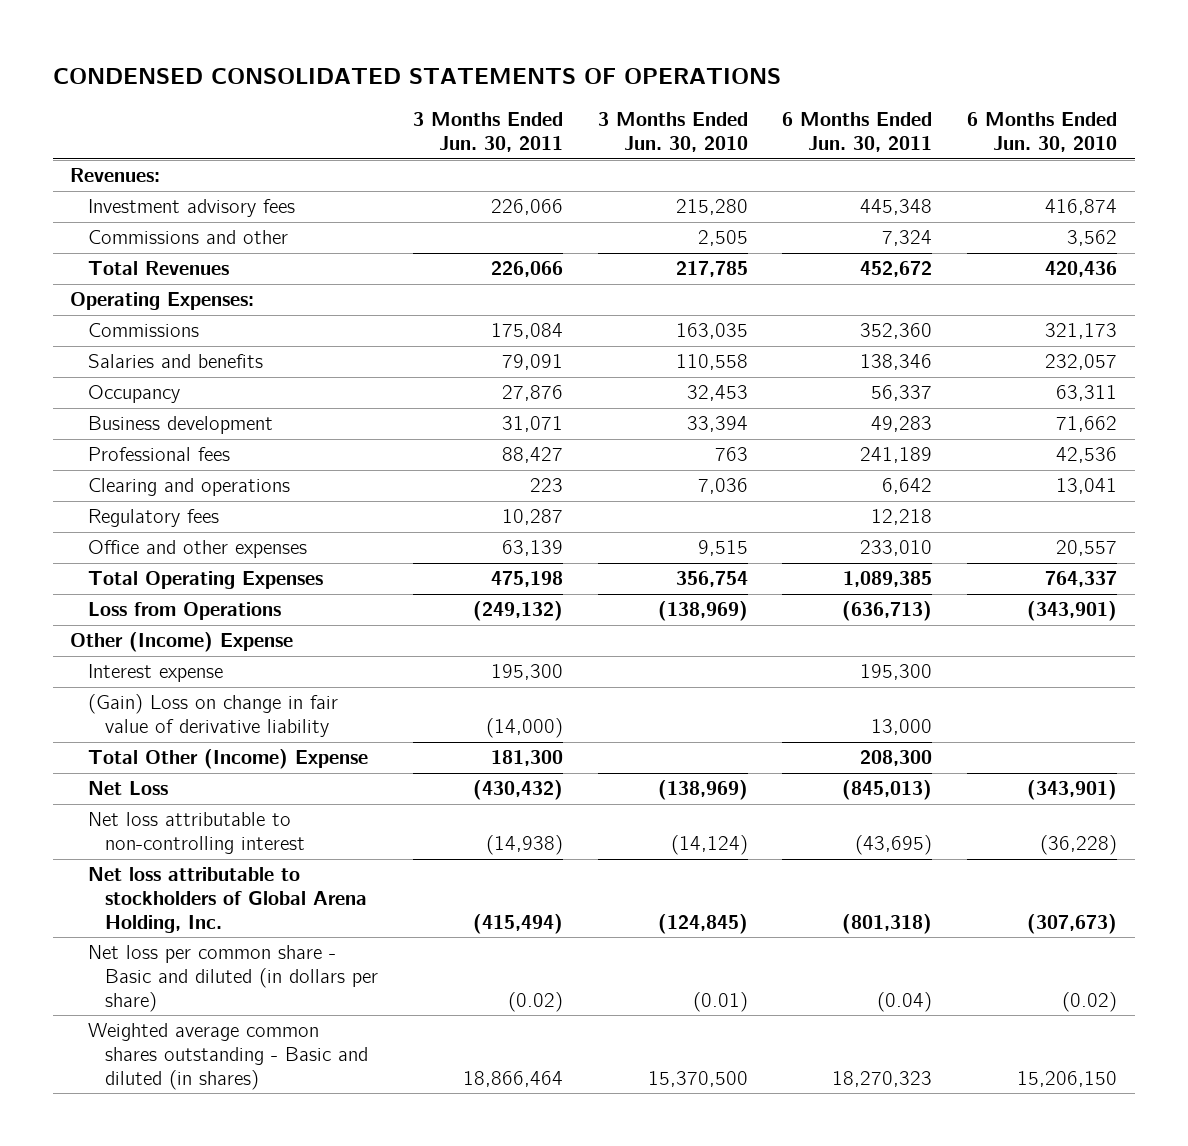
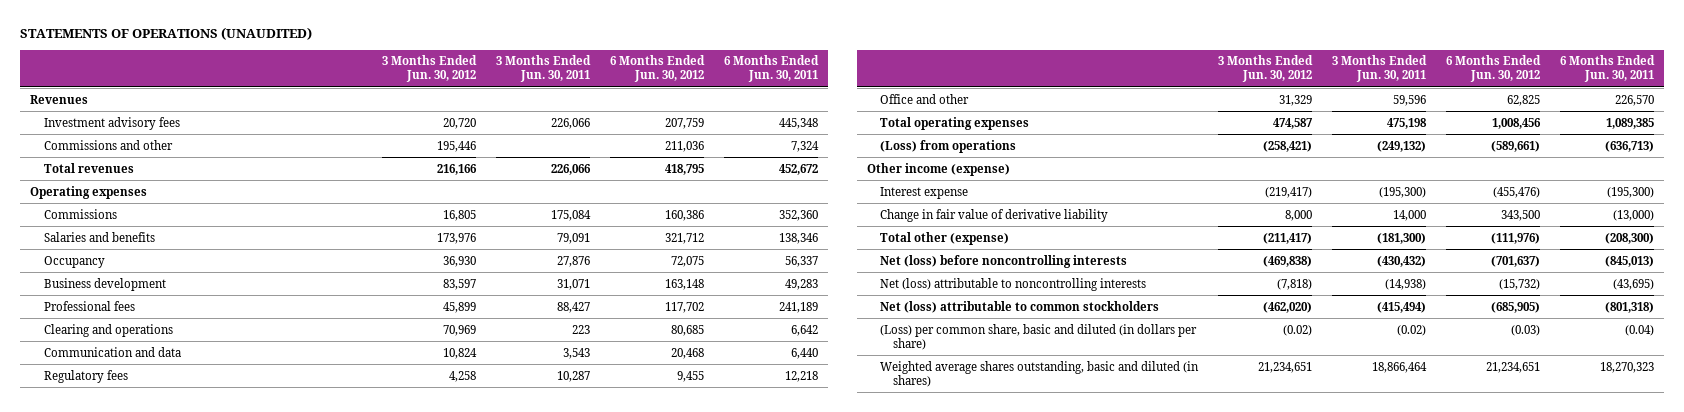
- CONDENSED CONSOLIDATED STATEMENTS OF OPERATIONS
+ STATEMENTS OF OPERATIONS (UNAUDITED)
- | 3 Months Ended Jun. 30, 2011 | 3 Months Ended Jun. 30, 2010 | 6 Months Ended Jun. 30, 2011 | 6 Months Ended Jun. 30, 2010
+ | 3 Months Ended Jun. 30, 2012 | 3 Months Ended Jun. 30, 2011 | 6 Months Ended Jun. 30, 2012 | 6 Months Ended Jun. 30, 2011
- Revenues:
+ Revenues
- Total Revenues | 226,066 | 217,785 | 452,672 | 420,436
- Operating Expenses:
+ Total revenues | 216,166 | 226,066 | 418,795 | 452,672
+ Operating expenses
+ Communication and data | 10,824 | 3,543 | 20,468 | 6,440
- Office and other expenses | 63,139 | 9,515 | 233,010 | 20,557
- Total Operating Expenses | 475,198 | 356,754 | 1,089,385 | 764,337
- Loss from Operations | (249,132) | (138,969) | (636,713) | (343,901)
- Other (Income) Expense
- Interest expense | 195,300 | | 195,300 |
- (Gain) Loss on change in fair value of derivative liability | (14,000) | | 13,000 |
- Total Other (Income) Expense | 181,300 | | 208,300 |
- Net Loss | (430,432) | (138,969) | (845,013) | (343,901)
- Net loss attributable to non-controlling interest | (14,938) | (14,124) | (43,695) | (36,228)
- Net loss attributable to stockholders of Global Arena Holding, Inc. | (415,494) | (124,845) | (801,318) | (307,673)
- Net loss per common share - Basic and diluted (in dollars per share) | (0.02) | (0.01) | (0.04) | (0.02)
- Weighted average common shares outstanding - Basic and diluted (in shares) | 18,866,464 | 15,370,500 | 18,270,323 | 15,206,150
+ Office and other | 31,329 | 59,596 | 62,825 | 226,570
+ Total operating expenses | 474,587 | 475,198 | 1,008,456 | 1,089,385
+ (Loss) from operations | (258,421) | (249,132) | (589,661) | (636,713)
+ Other income (expense)
+ Interest expense | (219,417) | (195,300) | (455,476) | (195,300)
+ Change in fair value of derivative liability | 8,000 | 14,000 | 343,500 | (13,000)
+ Total other (expense) | (211,417) | (181,300) | (111,976) | (208,300)
+ Net (loss) before noncontrolling interests | (469,838) | (430,432) | (701,637) | (845,013)
+ Net (loss) attributable to noncontrolling interests | (7,818) | (14,938) | (15,732) | (43,695)
+ Net (loss) attributable to common stockholders | (462,020) | (415,494) | (685,905) | (801,318)
+ (Loss) per common share, basic and diluted (in dollars per share) | (0.02) | (0.02) | (0.03) | (0.04)
+ Weighted average shares outstanding, basic and diluted (in shares) | 21,234,651 | 18,866,464 | 21,234,651 | 18,270,323

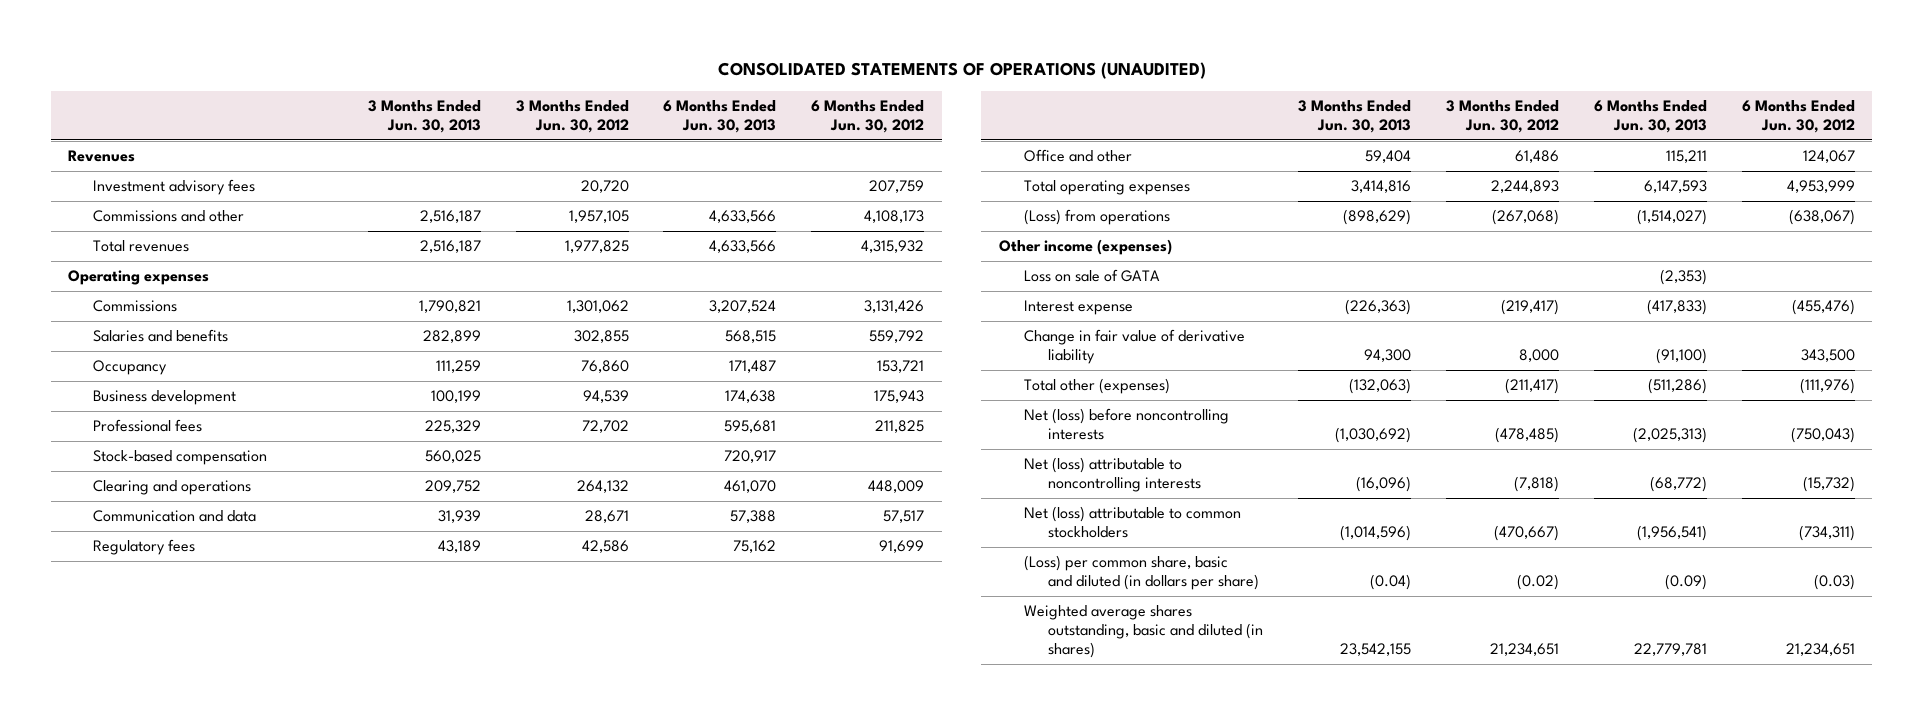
- STATEMENTS OF OPERATIONS (UNAUDITED)
+ CONSOLIDATED STATEMENTS OF OPERATIONS (UNAUDITED)
- | 3 Months Ended Jun. 30, 2012 | 3 Months Ended Jun. 30, 2011 | 6 Months Ended Jun. 30, 2012 | 6 Months Ended Jun. 30, 2011
+ | 3 Months Ended Jun. 30, 2013 | 3 Months Ended Jun. 30, 2012 | 6 Months Ended Jun. 30, 2013 | 6 Months Ended Jun. 30, 2012
- Commissions and other | 195,446 | | 211,036 | 7,324
- Total revenues | 216,166 | 226,066 | 418,795 | 452,672
+ Commissions and other | 2,516,187 | 1,957,105 | 4,633,566 | 4,108,173
+ Total revenues | 2,516,187 | 1,977,825 | 4,633,566 | 4,315,932
- Commissions | 16,805 | 175,084 | 160,386 | 352,360
- Salaries and benefits | 173,976 | 79,091 | 321,712 | 138,346
- Occupancy | 36,930 | 27,876 | 72,075 | 56,337
- Business development | 83,597 | 31,071 | 163,148 | 49,283
- Professional fees | 45,899 | 88,427 | 117,702 | 241,189
- Clearing and operations | 70,969 | 223 | 80,685 | 6,642
- Communication and data | 10,824 | 3,543 | 20,468 | 6,440
- Regulatory fees | 4,258 | 10,287 | 9,455 | 12,218
- Office and other | 31,329 | 59,596 | 62,825 | 226,570
- Total operating expenses | 474,587 | 475,198 | 1,008,456 | 1,089,385
- (Loss) from operations | (258,421) | (249,132) | (589,661) | (636,713)
- Other income (expense)
+ Commissions | 1,790,821 | 1,301,062 | 3,207,524 | 3,131,426
+ Salaries and benefits | 282,899 | 302,855 | 568,515 | 559,792
+ Occupancy | 111,259 | 76,860 | 171,487 | 153,721
+ Business development | 100,199 | 94,539 | 174,638 | 175,943
+ Professional fees | 225,329 | 72,702 | 595,681 | 211,825
+ Stock-based compensation | 560,025 | | 720,917 |
+ Clearing and operations | 209,752 | 264,132 | 461,070 | 448,009
+ Communication and data | 31,939 | 28,671 | 57,388 | 57,517
+ Regulatory fees | 43,189 | 42,586 | 75,162 | 91,699
+ Office and other | 59,404 | 61,486 | 115,211 | 124,067
+ Total operating expenses | 3,414,816 | 2,244,893 | 6,147,593 | 4,953,999
+ (Loss) from operations | (898,629) | (267,068) | (1,514,027) | (638,067)
+ Other income (expenses)
+ Loss on sale of GATA | | | (2,353) |
- Total other (expense) | (211,417) | (181,300) | (111,976) | (208,300)
- Net (loss) before noncontrolling interests | (469,838) | (430,432) | (701,637) | (845,013)
+ Total other (expenses) | (132,063) | (211,417) | (511,286) | (111,976)
+ Net (loss) before noncontrolling interests | (1,030,692) | (478,485) | (2,025,313) | (750,043)
- Net (loss) attributable to common stockholders | (462,020) | (415,494) | (685,905) | (801,318)
+ Net (loss) attributable to common stockholders | (1,014,596) | (470,667) | (1,956,541) | (734,311)

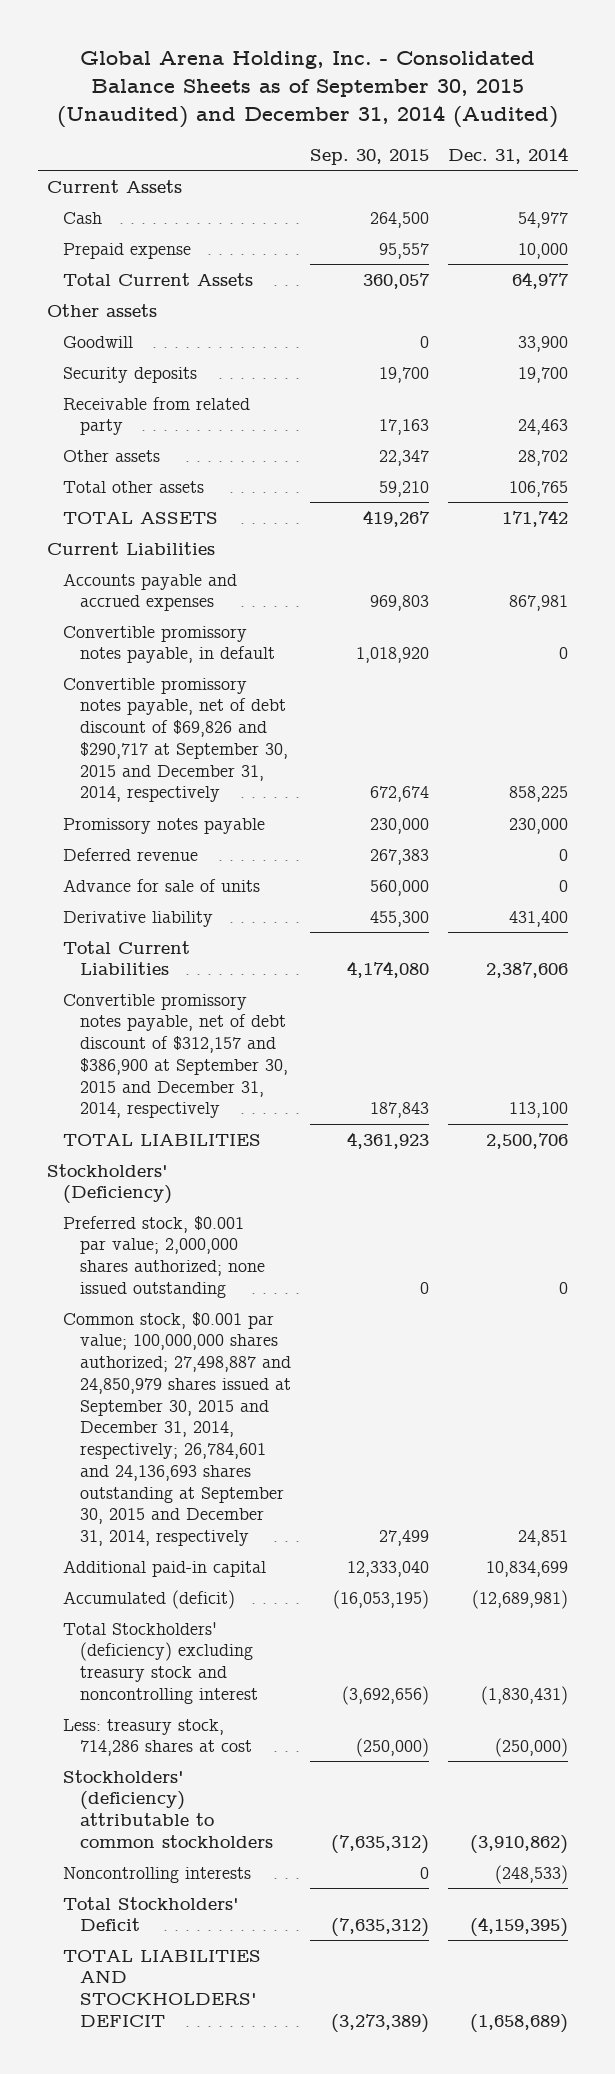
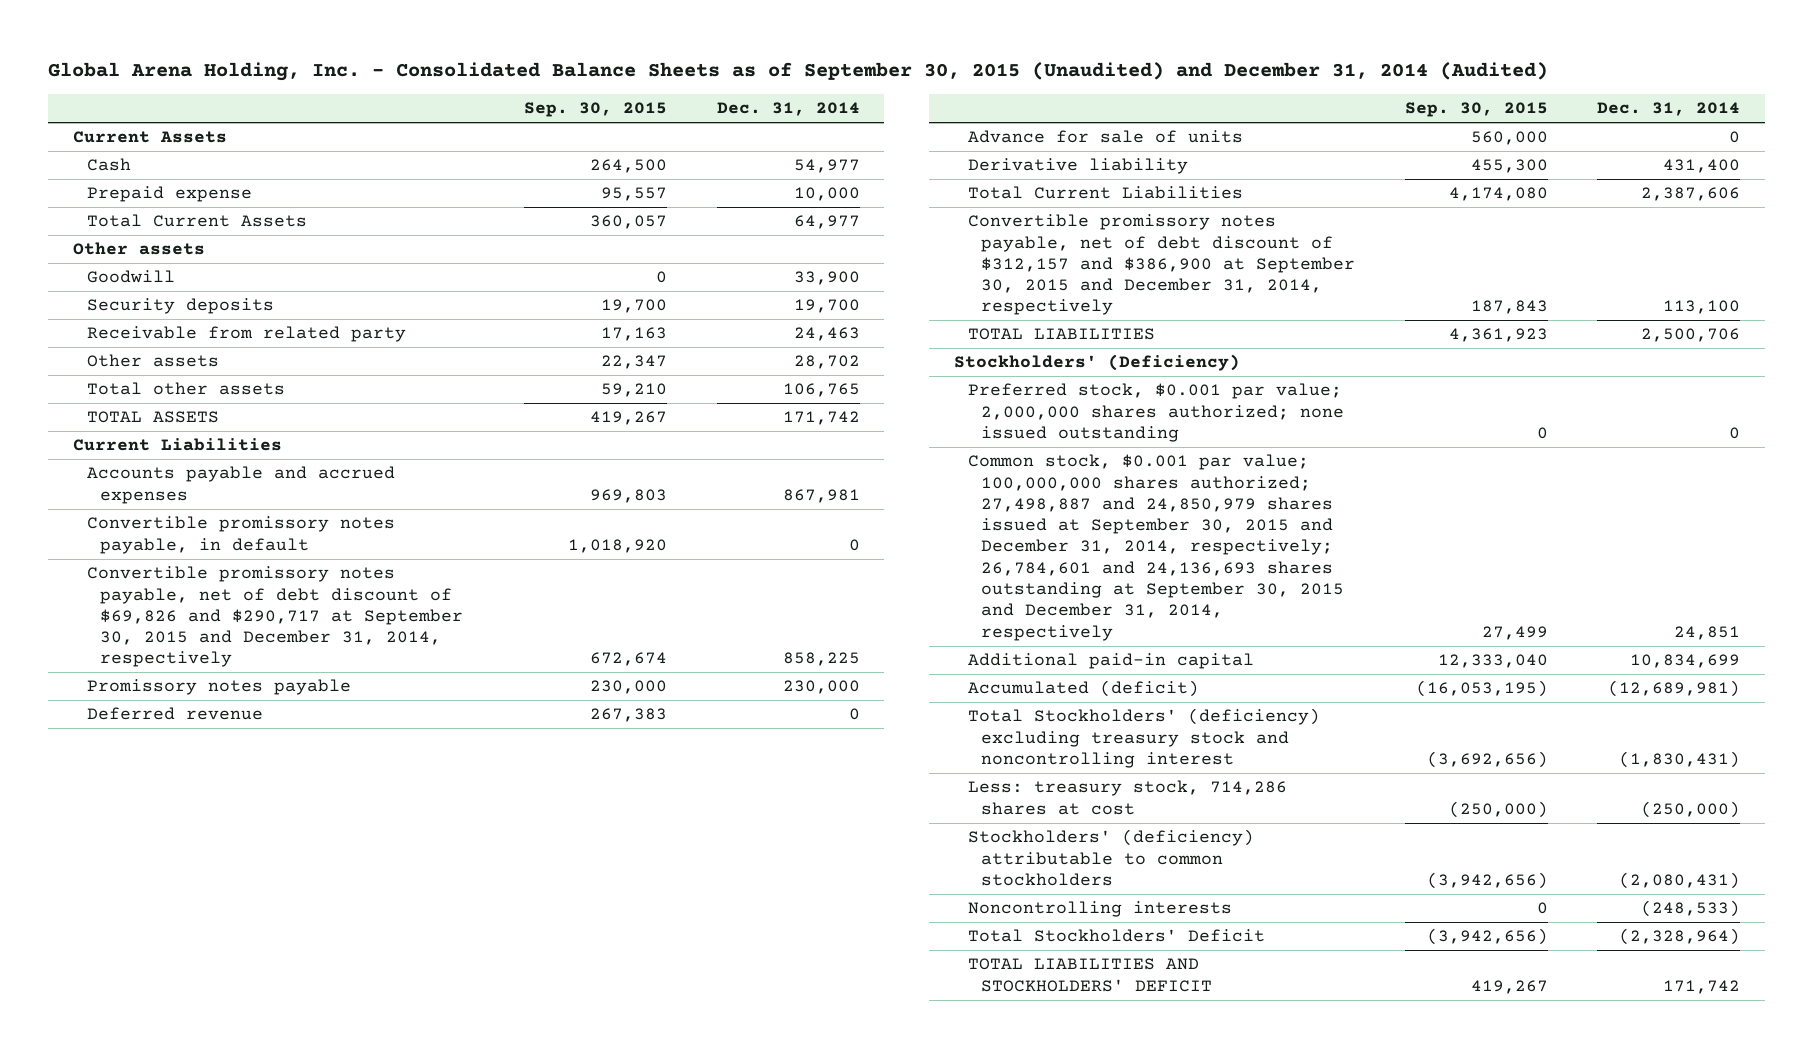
- Stockholders' (deficiency) attributable to common stockholders | (7,635,312) | (3,910,862)
+ Stockholders' (deficiency) attributable to common stockholders | (3,942,656) | (2,080,431)
- Total Stockholders' Deficit | (7,635,312) | (4,159,395)
- TOTAL LIABILITIES AND STOCKHOLDERS' DEFICIT | (3,273,389) | (1,658,689)
+ Total Stockholders' Deficit | (3,942,656) | (2,328,964)
+ TOTAL LIABILITIES AND STOCKHOLDERS' DEFICIT | 419,267 | 171,742

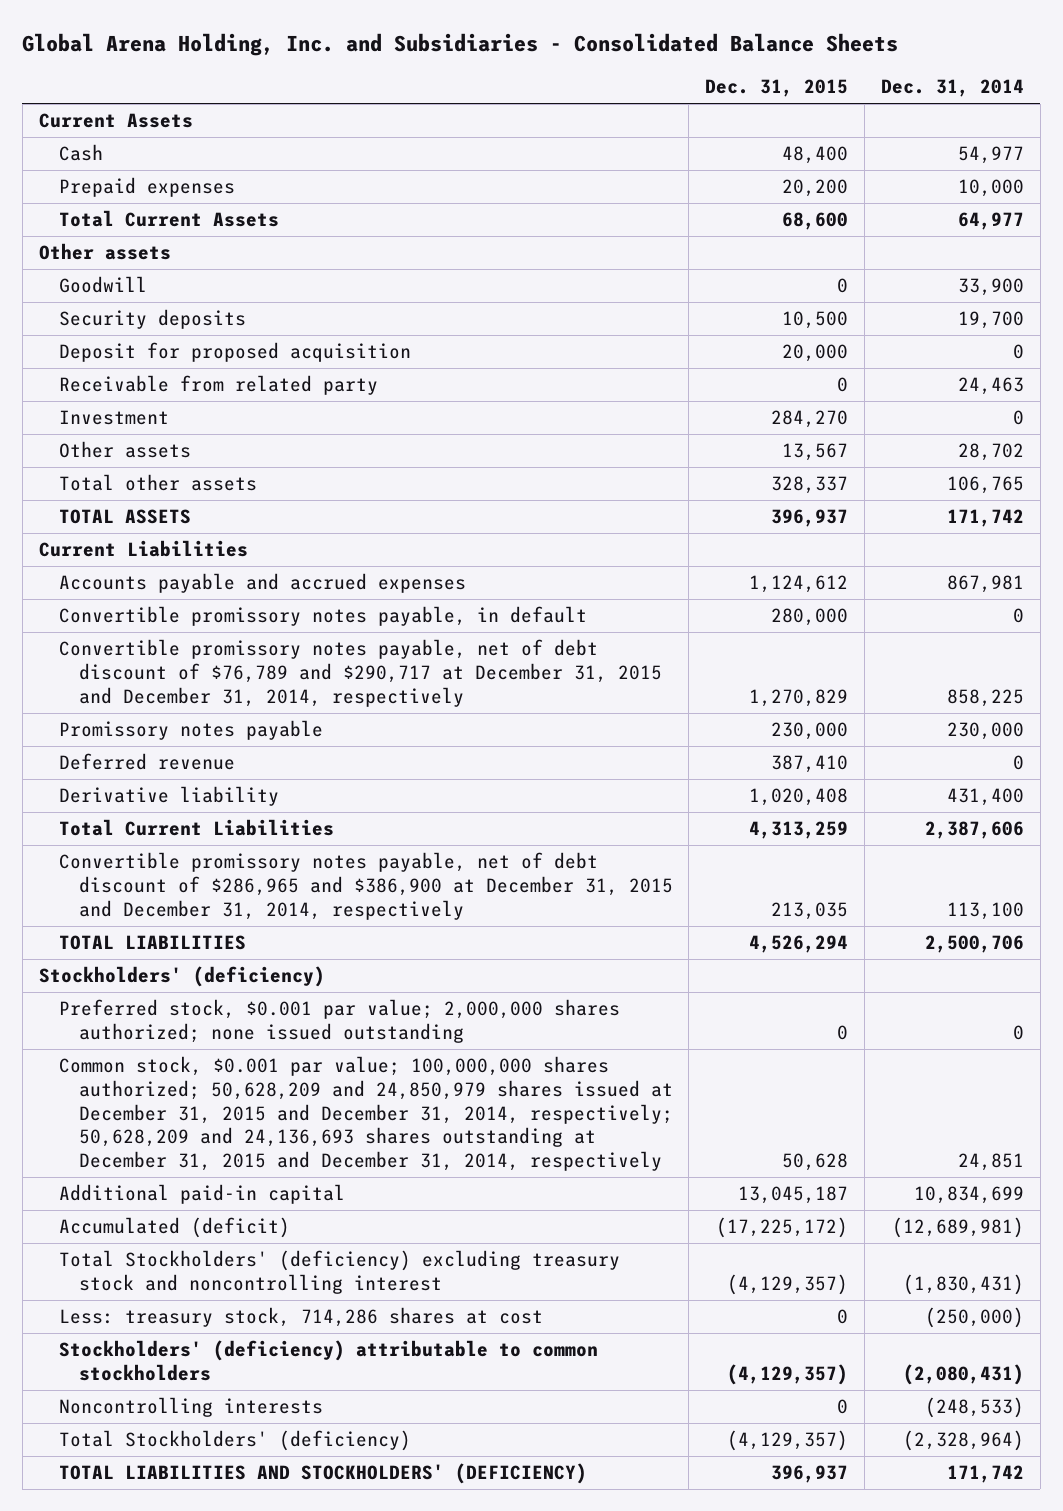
- Global Arena Holding, Inc. - Consolidated Balance Sheets as of September 30, 2015 (Unaudited) and December 31, 2014 (Audited)
+ Global Arena Holding, Inc. and Subsidiaries - Consolidated Balance Sheets
- | Sep. 30, 2015 | Dec. 31, 2014
+ | Dec. 31, 2015 | Dec. 31, 2014
- Prepaid expense | 95,557 | 10,000
+ Prepaid expenses | 20,200 | 10,000
+ Deposit for proposed acquisition | 20,000 | 0
+ Investment | 284,270 | 0
- Convertible promissory notes payable, net of debt discount of $69,826 and $290,717 at September 30, 2015 and December 31, 2014, respectively | 672,674 | 858,225
+ Convertible promissory notes payable, net of debt discount of $76,789 and $290,717 at December 31, 2015 and December 31, 2014, respectively | 1,270,829 | 858,225
- Advance for sale of units | 560,000 | 0
- Convertible promissory notes payable, net of debt discount of $312,157 and $386,900 at September 30, 2015 and December 31, 2014, respectively | 187,843 | 113,100
+ Convertible promissory notes payable, net of debt discount of $286,965 and $386,900 at December 31, 2015 and December 31, 2014, respectively | 213,035 | 113,100
- Stockholders' (Deficiency)
+ Stockholders' (deficiency)
- Common stock, $0.001 par value; 100,000,000 shares authorized; 27,498,887 and 24,850,979 shares issued at September 30, 2015 and December 31, 2014, respectively; 26,784,601 and 24,136,693 shares outstanding at September 30, 2015 and December 31, 2014, respectively | 27,499 | 24,851
+ Common stock, $0.001 par value; 100,000,000 shares authorized; 50,628,209 and 24,850,979 shares issued at December 31, 2015 and December 31, 2014, respectively; 50,628,209 and 24,136,693 shares outstanding at December 31, 2015 and December 31, 2014, respectively | 50,628 | 24,851
- Total Stockholders' Deficit | (3,942,656) | (2,328,964)
- TOTAL LIABILITIES AND STOCKHOLDERS' DEFICIT | 419,267 | 171,742
+ Total Stockholders' (deficiency) | (4,129,357) | (2,328,964)
+ TOTAL LIABILITIES AND STOCKHOLDERS' (DEFICIENCY) | 396,937 | 171,742

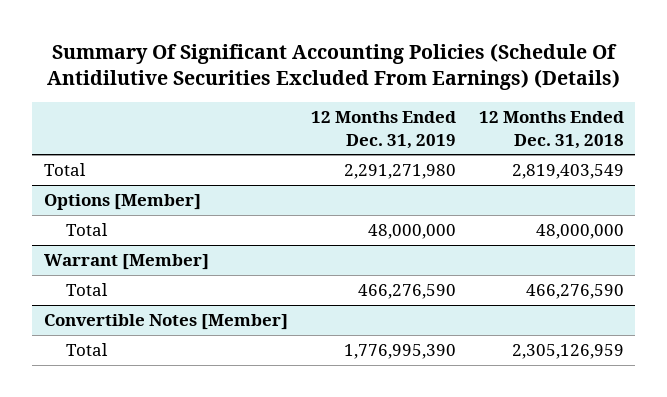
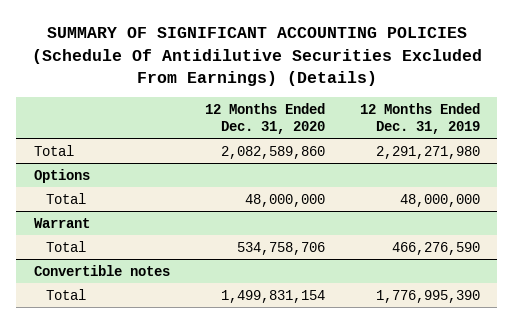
- Summary Of Significant Accounting Policies (Schedule Of Antidilutive Securities Excluded From Earnings) (Details)
+ SUMMARY OF SIGNIFICANT ACCOUNTING POLICIES (Schedule Of Antidilutive Securities Excluded From Earnings) (Details)
- | 12 Months Ended Dec. 31, 2019 | 12 Months Ended Dec. 31, 2018
+ | 12 Months Ended Dec. 31, 2020 | 12 Months Ended Dec. 31, 2019
- Options [Member]
+ Options
- Warrant [Member]
+ Warrant
- Convertible Notes [Member]
+ Convertible notes

